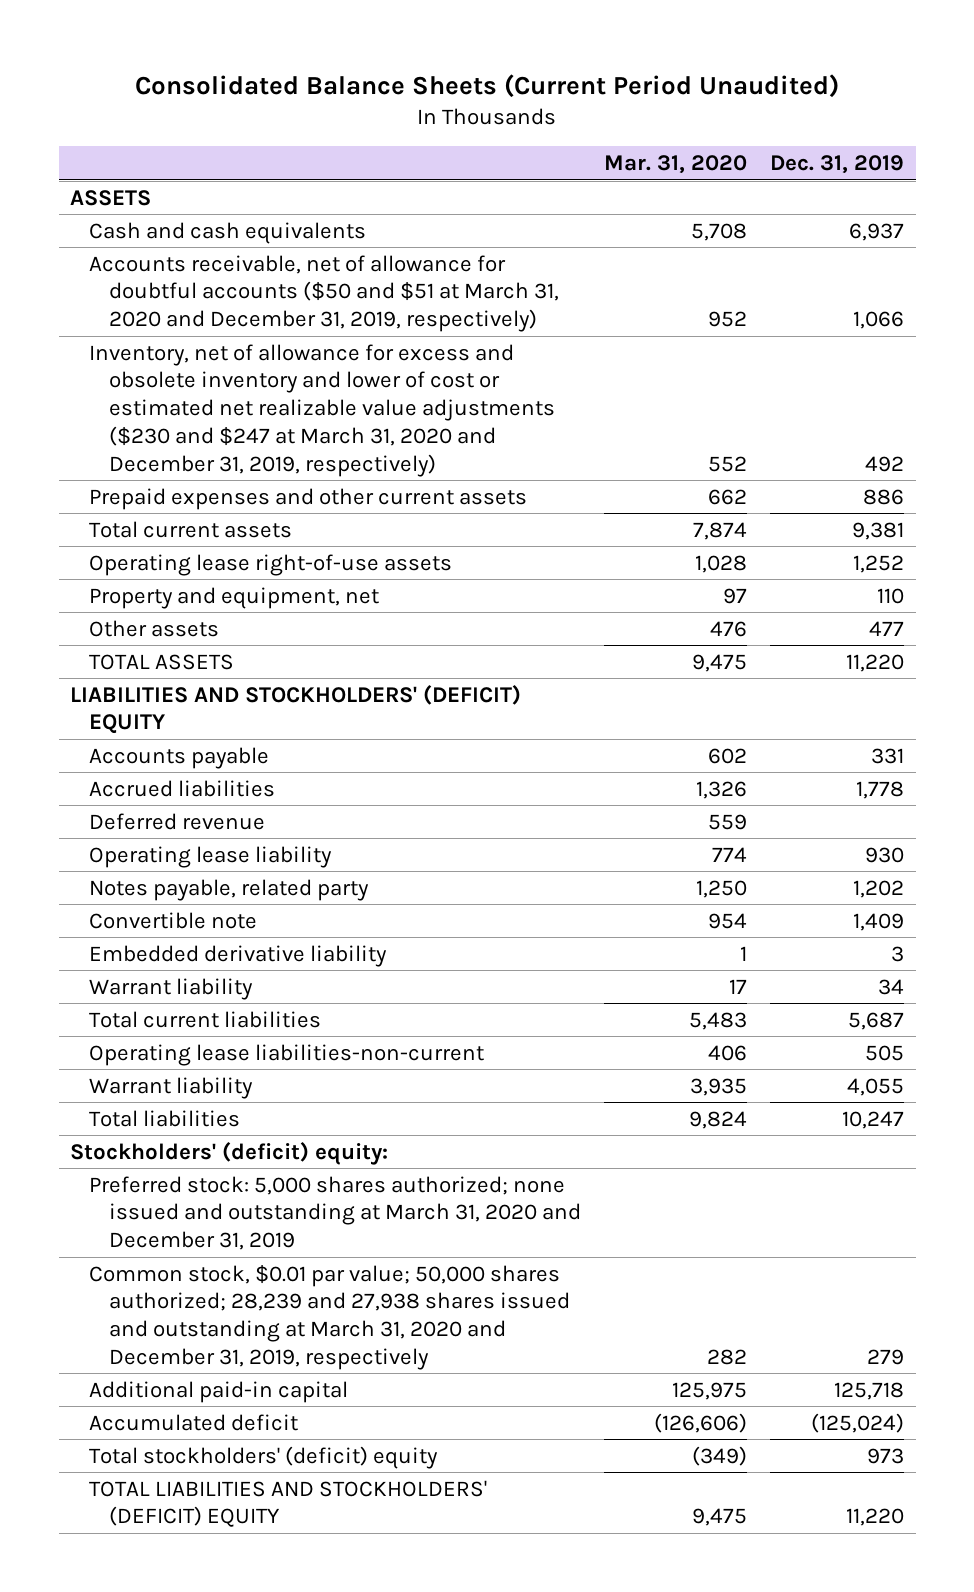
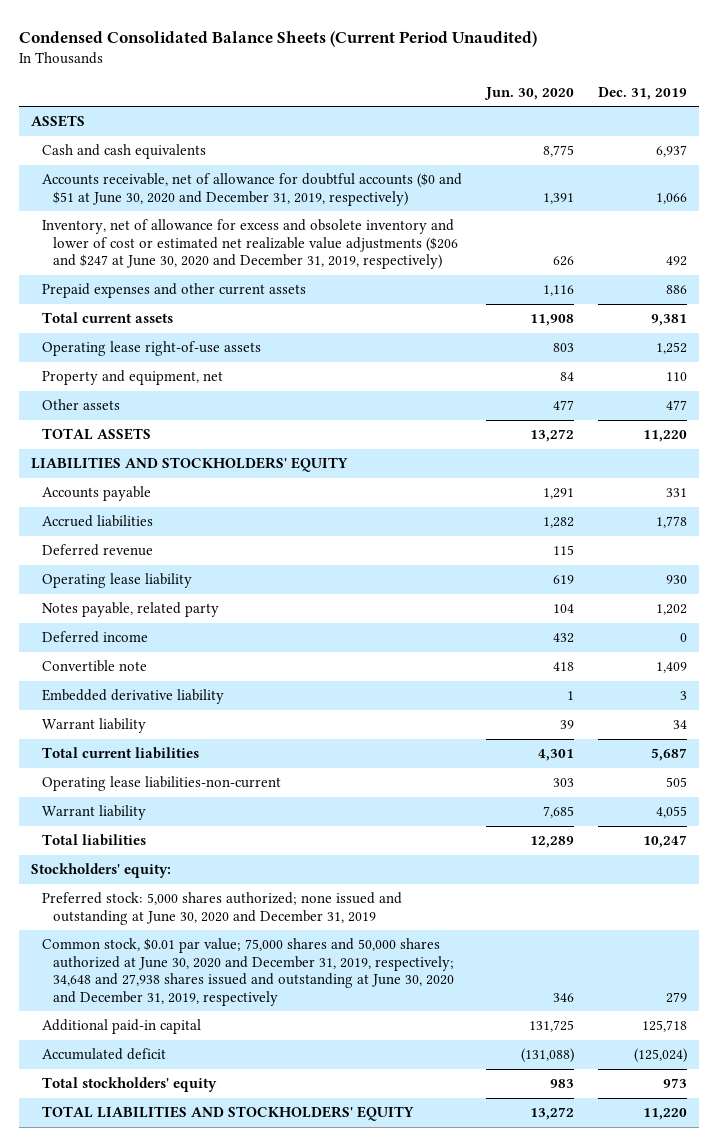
- Consolidated Balance Sheets (Current Period Unaudited)
+ Condensed Consolidated Balance Sheets (Current Period Unaudited)
- | Mar. 31, 2020 | Dec. 31, 2019
+ | Jun. 30, 2020 | Dec. 31, 2019
- Accounts receivable, net of allowance for doubtful accounts ($50 and $51 at March 31, 2020 and December 31, 2019, respectively) | 952 | 1,066
- Inventory, net of allowance for excess and obsolete inventory and lower of cost or estimated net realizable value adjustments ($230 and $247 at March 31, 2020 and December 31, 2019, respectively) | 552 | 492
+ Accounts receivable, net of allowance for doubtful accounts ($0 and $51 at June 30, 2020 and December 31, 2019, respectively) | 1,391 | 1,066
+ Inventory, net of allowance for excess and obsolete inventory and lower of cost or estimated net realizable value adjustments ($206 and $247 at June 30, 2020 and December 31, 2019, respectively) | 626 | 492
- LIABILITIES AND STOCKHOLDERS' (DEFICIT) EQUITY
+ LIABILITIES AND STOCKHOLDERS' EQUITY
+ Deferred income | 432 | 0
- Stockholders' (deficit) equity:
- Preferred stock: 5,000 shares authorized; none issued and outstanding at March 31, 2020 and December 31, 2019
- Common stock, $0.01 par value; 50,000 shares authorized; 28,239 and 27,938 shares issued and outstanding at March 31, 2020 and December 31, 2019, respectively | 282 | 279
+ Stockholders' equity:
+ Preferred stock: 5,000 shares authorized; none issued and outstanding at June 30, 2020 and December 31, 2019
+ Common stock, $0.01 par value; 75,000 shares and 50,000 shares authorized at June 30, 2020 and December 31, 2019, respectively; 34,648 and 27,938 shares issued and outstanding at June 30, 2020 and December 31, 2019, respectively | 346 | 279
- Total stockholders' (deficit) equity | (349) | 973
- TOTAL LIABILITIES AND STOCKHOLDERS' (DEFICIT) EQUITY | 9,475 | 11,220
+ Total stockholders' equity | 983 | 973
+ TOTAL LIABILITIES AND STOCKHOLDERS' EQUITY | 13,272 | 11,220

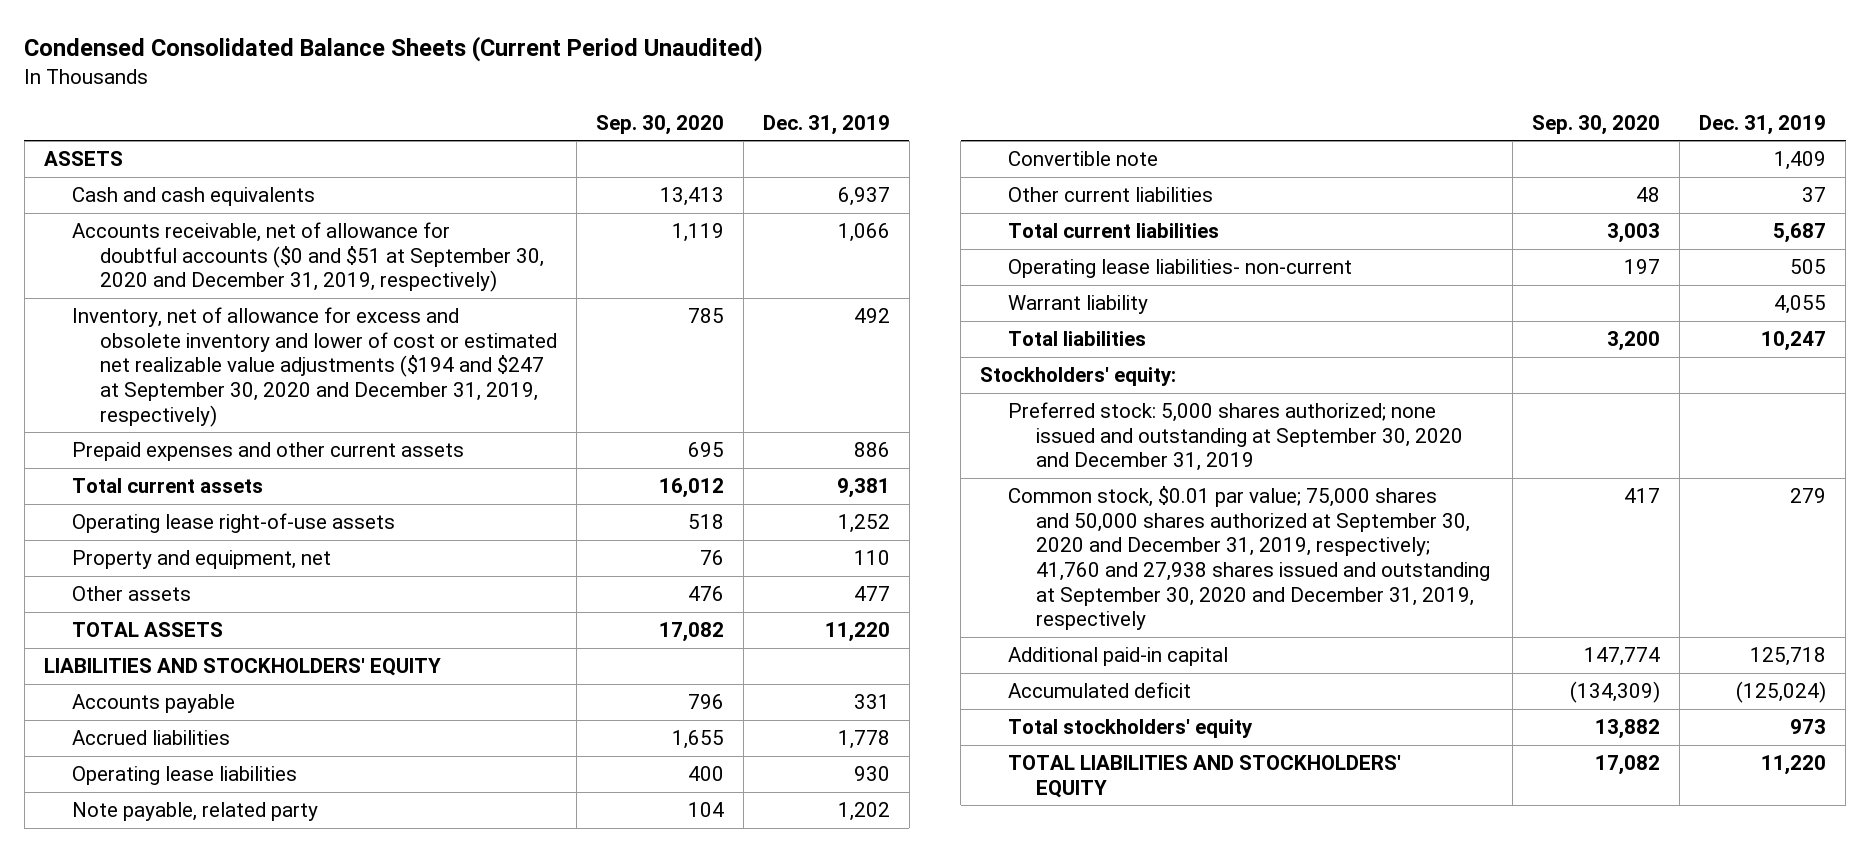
- | Jun. 30, 2020 | Dec. 31, 2019
+ | Sep. 30, 2020 | Dec. 31, 2019
- Accounts receivable, net of allowance for doubtful accounts ($0 and $51 at June 30, 2020 and December 31, 2019, respectively) | 1,391 | 1,066
- Inventory, net of allowance for excess and obsolete inventory and lower of cost or estimated net realizable value adjustments ($206 and $247 at June 30, 2020 and December 31, 2019, respectively) | 626 | 492
+ Accounts receivable, net of allowance for doubtful accounts ($0 and $51 at September 30, 2020 and December 31, 2019, respectively) | 1,119 | 1,066
+ Inventory, net of allowance for excess and obsolete inventory and lower of cost or estimated net realizable value adjustments ($194 and $247 at September 30, 2020 and December 31, 2019, respectively) | 785 | 492
- Deferred revenue | 115 |
- Operating lease liability | 619 | 930
- Notes payable, related party | 104 | 1,202
- Deferred income | 432 | 0
+ Operating lease liabilities | 400 | 930
+ Note payable, related party | 104 | 1,202
- Embedded derivative liability | 1 | 3
- Warrant liability | 39 | 34
+ Other current liabilities | 48 | 37
- Operating lease liabilities-non-current | 303 | 505
+ Operating lease liabilities- non-current | 197 | 505
- Preferred stock: 5,000 shares authorized; none issued and outstanding at June 30, 2020 and December 31, 2019
- Common stock, $0.01 par value; 75,000 shares and 50,000 shares authorized at June 30, 2020 and December 31, 2019, respectively; 34,648 and 27,938 shares issued and outstanding at June 30, 2020 and December 31, 2019, respectively | 346 | 279
+ Preferred stock: 5,000 shares authorized; none issued and outstanding at September 30, 2020 and December 31, 2019
+ Common stock, $0.01 par value; 75,000 shares and 50,000 shares authorized at September 30, 2020 and December 31, 2019, respectively; 41,760 and 27,938 shares issued and outstanding at September 30, 2020 and December 31, 2019, respectively | 417 | 279

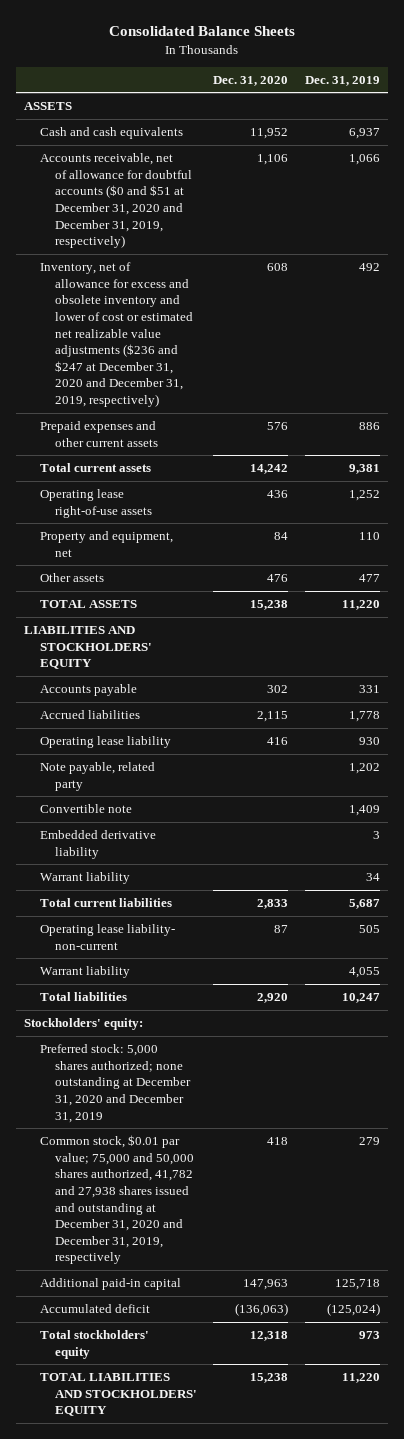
- Condensed Consolidated Balance Sheets (Current Period Unaudited)
+ Consolidated Balance Sheets
- | Sep. 30, 2020 | Dec. 31, 2019
+ | Dec. 31, 2020 | Dec. 31, 2019
- Accounts receivable, net of allowance for doubtful accounts ($0 and $51 at September 30, 2020 and December 31, 2019, respectively) | 1,119 | 1,066
- Inventory, net of allowance for excess and obsolete inventory and lower of cost or estimated net realizable value adjustments ($194 and $247 at September 30, 2020 and December 31, 2019, respectively) | 785 | 492
+ Accounts receivable, net of allowance for doubtful accounts ($0 and $51 at December 31, 2020 and December 31, 2019, respectively) | 1,106 | 1,066
+ Inventory, net of allowance for excess and obsolete inventory and lower of cost or estimated net realizable value adjustments ($236 and $247 at December 31, 2020 and December 31, 2019, respectively) | 608 | 492
- Operating lease liabilities | 400 | 930
+ Operating lease liability | 416 | 930
- Other current liabilities | 48 | 37
+ Embedded derivative liability | | 3
+ Warrant liability | | 34
- Operating lease liabilities- non-current | 197 | 505
+ Operating lease liability- non-current | 87 | 505
- Preferred stock: 5,000 shares authorized; none issued and outstanding at September 30, 2020 and December 31, 2019
- Common stock, $0.01 par value; 75,000 shares and 50,000 shares authorized at September 30, 2020 and December 31, 2019, respectively; 41,760 and 27,938 shares issued and outstanding at September 30, 2020 and December 31, 2019, respectively | 417 | 279
+ Preferred stock: 5,000 shares authorized; none outstanding at December 31, 2020 and December 31, 2019
+ Common stock, $0.01 par value; 75,000 and 50,000 shares authorized, 41,782 and 27,938 shares issued and outstanding at December 31, 2020 and December 31, 2019, respectively | 418 | 279

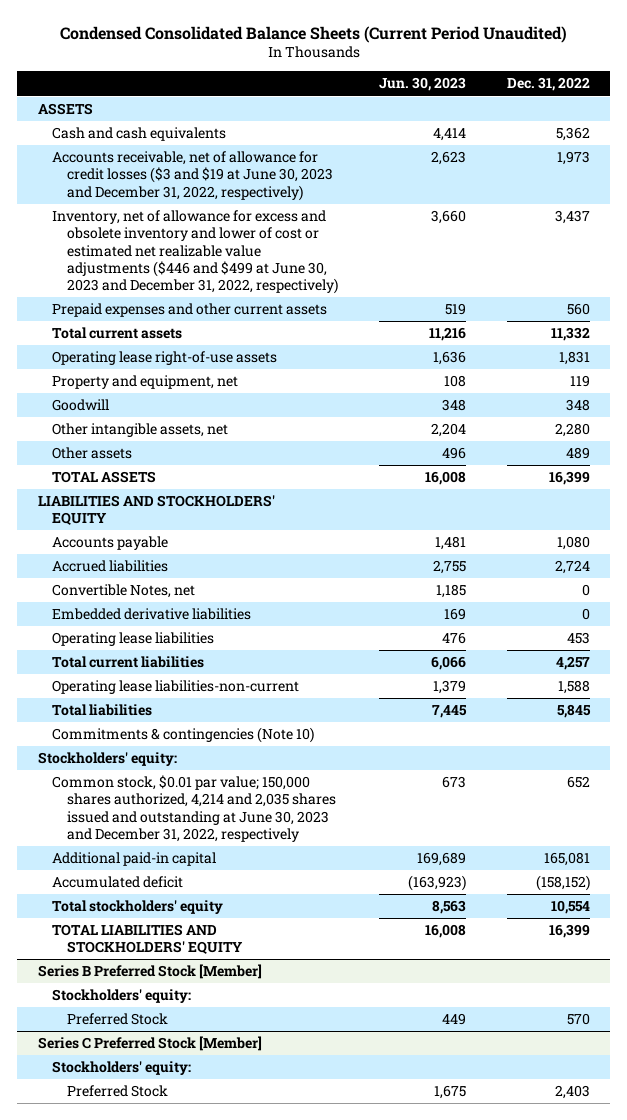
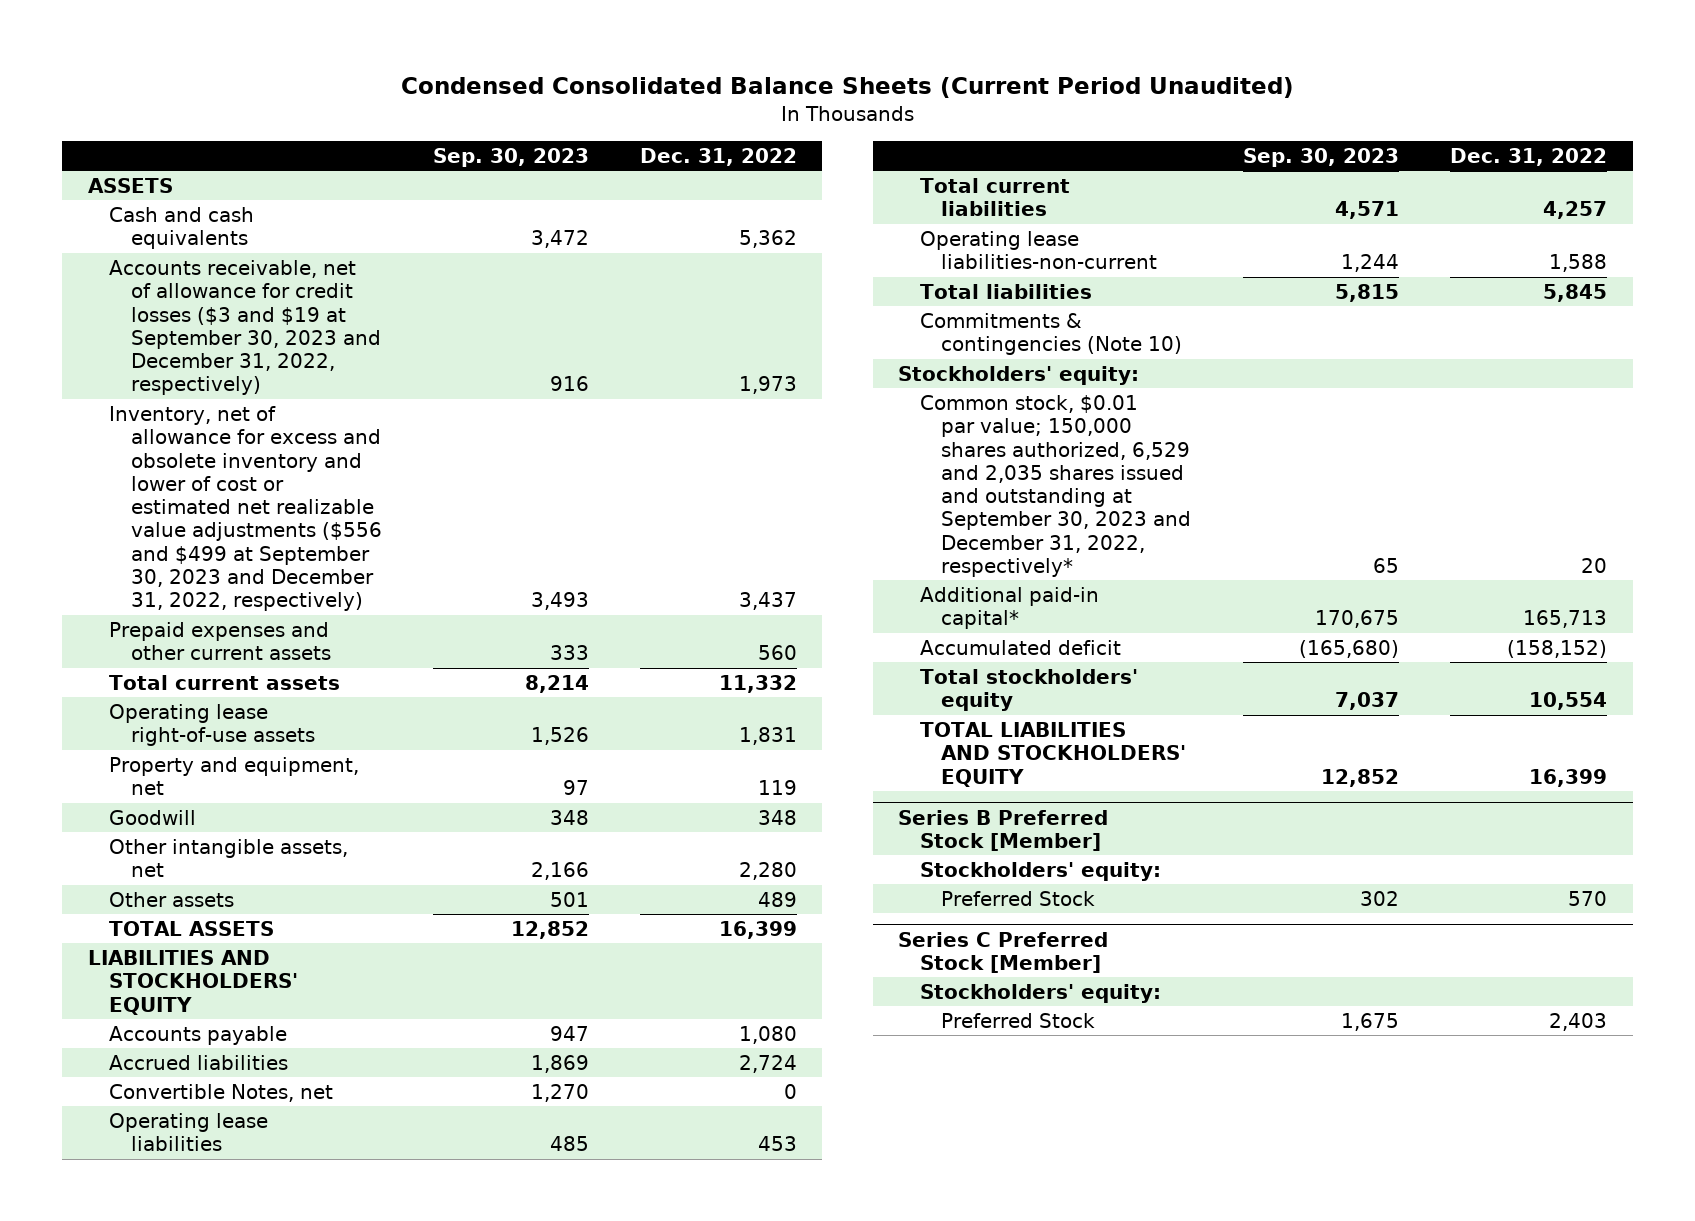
- | Jun. 30, 2023 | Dec. 31, 2022
+ | Sep. 30, 2023 | Dec. 31, 2022
- Accounts receivable, net of allowance for credit losses ($3 and $19 at June 30, 2023 and December 31, 2022, respectively) | 2,623 | 1,973
- Inventory, net of allowance for excess and obsolete inventory and lower of cost or estimated net realizable value adjustments ($446 and $499 at June 30, 2023 and December 31, 2022, respectively) | 3,660 | 3,437
+ Accounts receivable, net of allowance for credit losses ($3 and $19 at September 30, 2023 and December 31, 2022, respectively) | 916 | 1,973
+ Inventory, net of allowance for excess and obsolete inventory and lower of cost or estimated net realizable value adjustments ($556 and $499 at September 30, 2023 and December 31, 2022, respectively) | 3,493 | 3,437
- Embedded derivative liabilities | 169 | 0
- Common stock, $0.01 par value; 150,000 shares authorized, 4,214 and 2,035 shares issued and outstanding at June 30, 2023 and December 31, 2022, respectively | 673 | 652
- Additional paid-in capital | 169,689 | 165,081
+ Common stock, $0.01 par value; 150,000 shares authorized, 6,529 and 2,035 shares issued and outstanding at September 30, 2023 and December 31, 2022, respectively* | 65 | 20
+ Additional paid-in capital* | 170,675 | 165,713

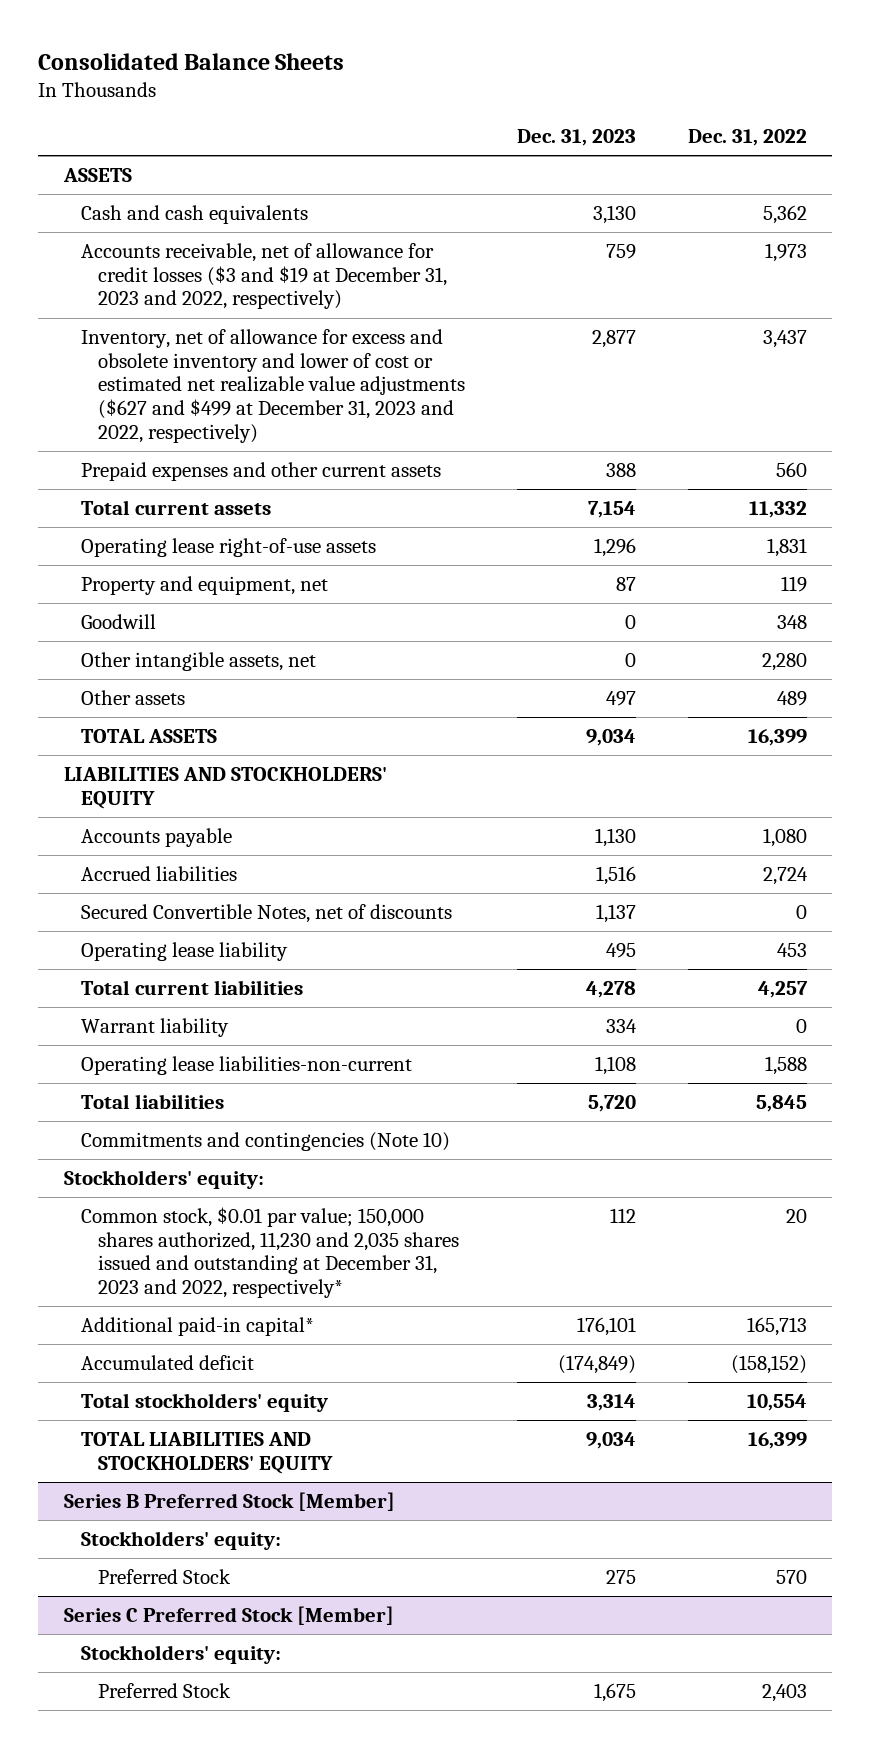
- Condensed Consolidated Balance Sheets (Current Period Unaudited)
+ Consolidated Balance Sheets
- | Sep. 30, 2023 | Dec. 31, 2022
+ | Dec. 31, 2023 | Dec. 31, 2022
- Accounts receivable, net of allowance for credit losses ($3 and $19 at September 30, 2023 and December 31, 2022, respectively) | 916 | 1,973
- Inventory, net of allowance for excess and obsolete inventory and lower of cost or estimated net realizable value adjustments ($556 and $499 at September 30, 2023 and December 31, 2022, respectively) | 3,493 | 3,437
+ Accounts receivable, net of allowance for credit losses ($3 and $19 at December 31, 2023 and 2022, respectively) | 759 | 1,973
+ Inventory, net of allowance for excess and obsolete inventory and lower of cost or estimated net realizable value adjustments ($627 and $499 at December 31, 2023 and 2022, respectively) | 2,877 | 3,437
- Convertible Notes, net | 1,270 | 0
- Operating lease liabilities | 485 | 453
+ Secured Convertible Notes, net of discounts | 1,137 | 0
+ Operating lease liability | 495 | 453
+ Warrant liability | 334 | 0
- Commitments & contingencies (Note 10)
+ Commitments and contingencies (Note 10)
- Common stock, $0.01 par value; 150,000 shares authorized, 6,529 and 2,035 shares issued and outstanding at September 30, 2023 and December 31, 2022, respectively* | 65 | 20
+ Common stock, $0.01 par value; 150,000 shares authorized, 11,230 and 2,035 shares issued and outstanding at December 31, 2023 and 2022, respectively* | 112 | 20

